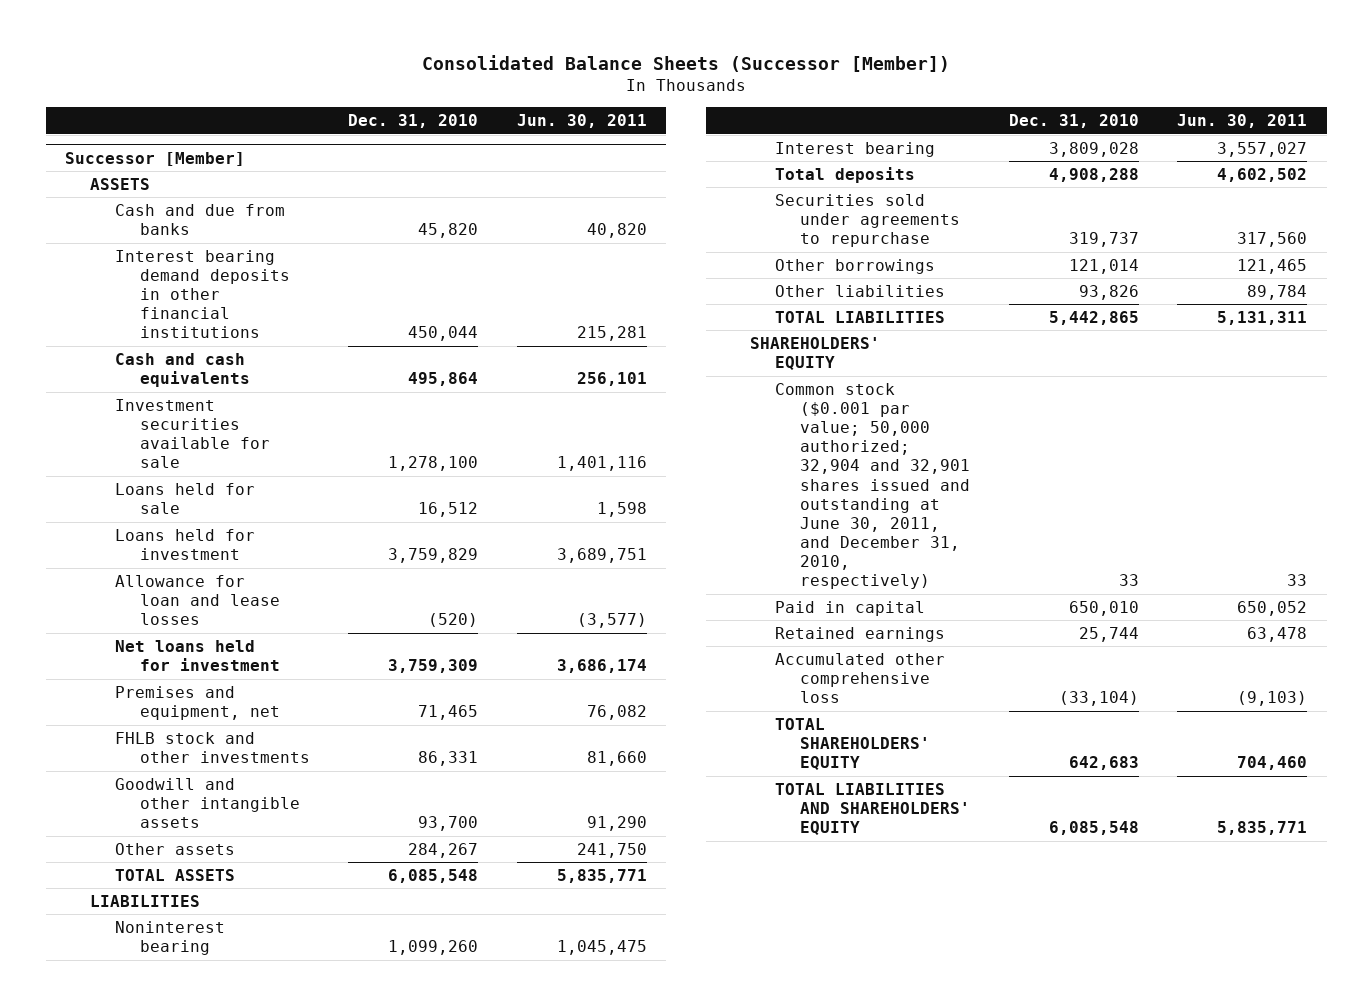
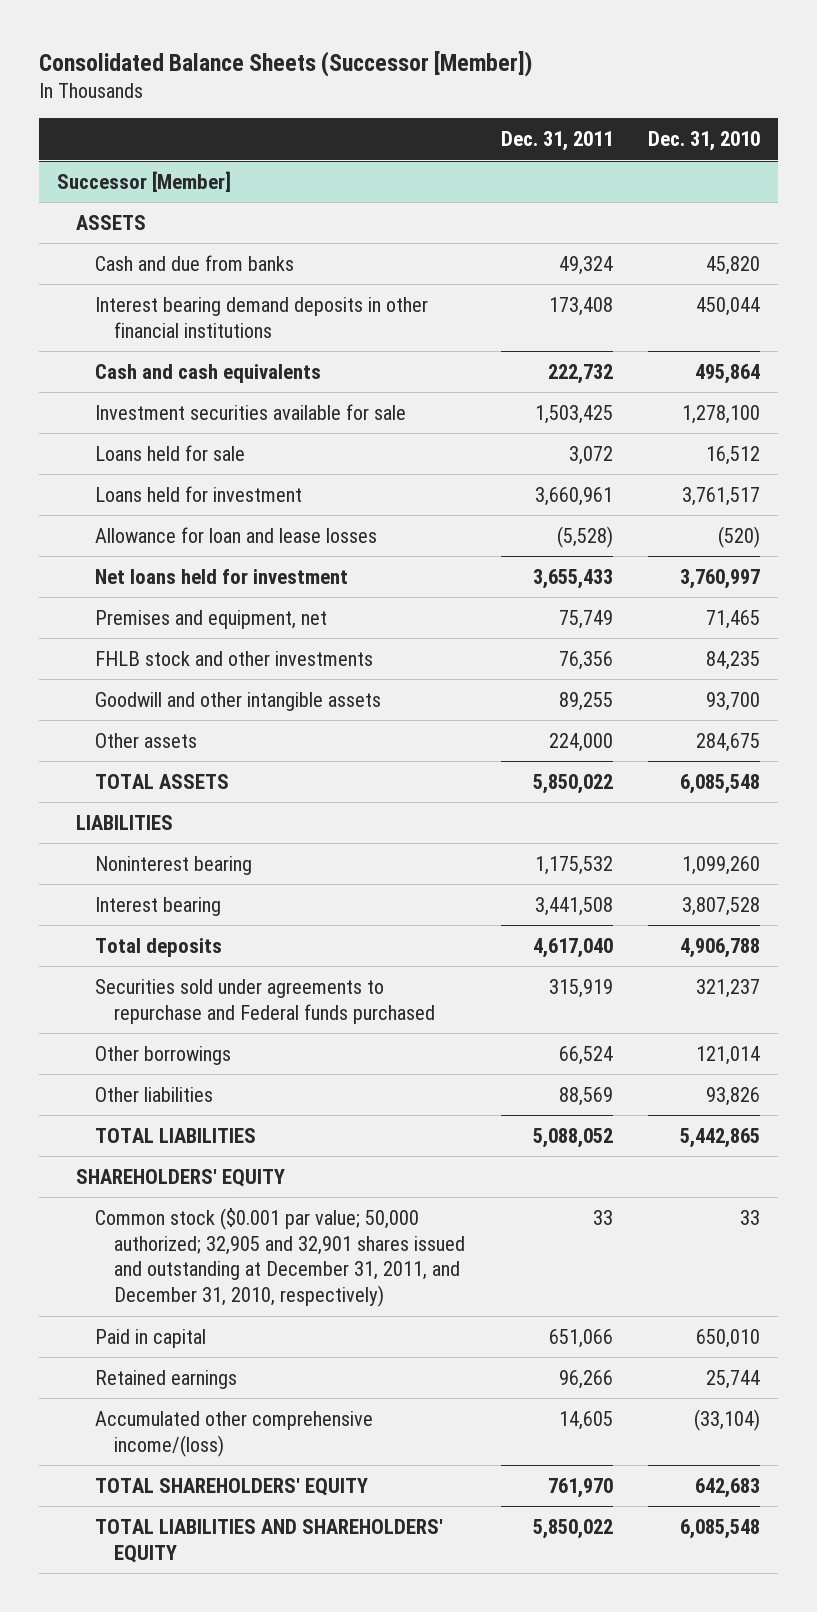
- | Dec. 31, 2010 | Jun. 30, 2011
+ | Dec. 31, 2011 | Dec. 31, 2010
@ Successor [Member]
- Loans held for investment | 3,759,829 | 3,689,751
+ Loans held for investment | 3,660,961 | 3,761,517
- Net loans held for investment | 3,759,309 | 3,686,174
+ Net loans held for investment | 3,655,433 | 3,760,997
- FHLB stock and other investments | 86,331 | 81,660
+ FHLB stock and other investments | 76,356 | 84,235
- Other assets | 284,267 | 241,750
+ Other assets | 224,000 | 284,675
- Interest bearing | 3,809,028 | 3,557,027
- Total deposits | 4,908,288 | 4,602,502
- Securities sold under agreements to repurchase | 319,737 | 317,560
+ Interest bearing | 3,441,508 | 3,807,528
+ Total deposits | 4,617,040 | 4,906,788
+ Securities sold under agreements to repurchase and Federal funds purchased | 315,919 | 321,237
- Common stock ($0.001 par value; 50,000 authorized; 32,904 and 32,901 shares issued and outstanding at June 30, 2011, and December 31, 2010, respectively) | 33 | 33
+ Common stock ($0.001 par value; 50,000 authorized; 32,905 and 32,901 shares issued and outstanding at December 31, 2011, and December 31, 2010, respectively) | 33 | 33
- Accumulated other comprehensive loss | (33,104) | (9,103)
+ Accumulated other comprehensive income/(loss) | 14,605 | (33,104)

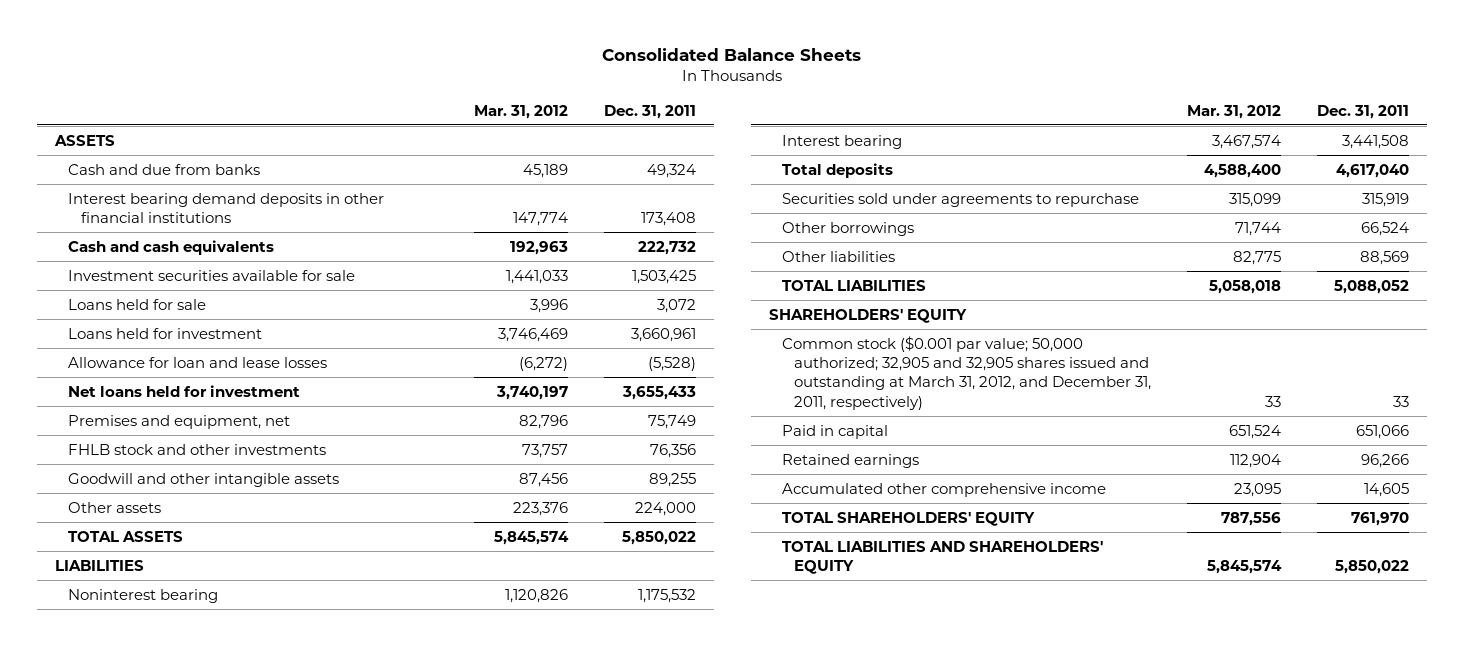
- Consolidated Balance Sheets (Successor [Member])
+ Consolidated Balance Sheets
- | Dec. 31, 2011 | Dec. 31, 2010
+ | Mar. 31, 2012 | Dec. 31, 2011
- Successor [Member]
- Securities sold under agreements to repurchase and Federal funds purchased | 315,919 | 321,237
+ Securities sold under agreements to repurchase | 315,099 | 315,919
- Common stock ($0.001 par value; 50,000 authorized; 32,905 and 32,901 shares issued and outstanding at December 31, 2011, and December 31, 2010, respectively) | 33 | 33
+ Common stock ($0.001 par value; 50,000 authorized; 32,905 and 32,905 shares issued and outstanding at March 31, 2012, and December 31, 2011, respectively) | 33 | 33
- Accumulated other comprehensive income/(loss) | 14,605 | (33,104)
+ Accumulated other comprehensive income | 23,095 | 14,605

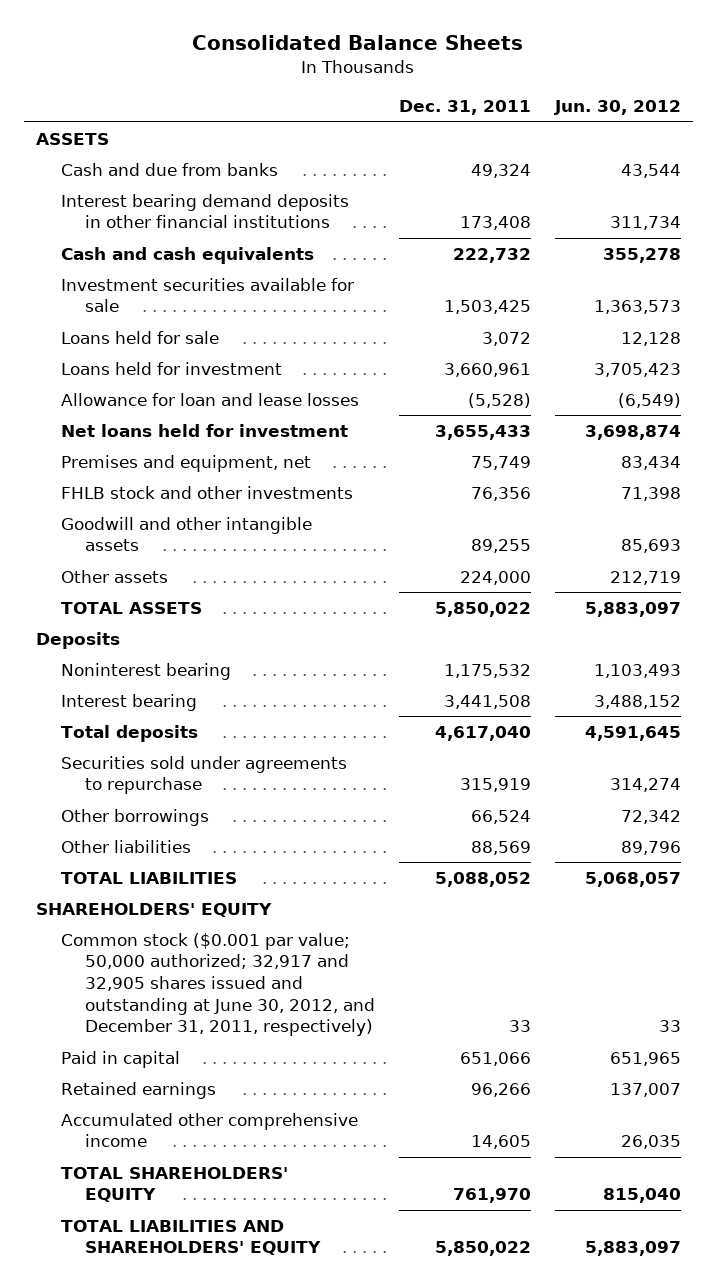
- | Mar. 31, 2012 | Dec. 31, 2011
+ | Dec. 31, 2011 | Jun. 30, 2012
- LIABILITIES
+ Deposits
- Common stock ($0.001 par value; 50,000 authorized; 32,905 and 32,905 shares issued and outstanding at March 31, 2012, and December 31, 2011, respectively) | 33 | 33
+ Common stock ($0.001 par value; 50,000 authorized; 32,917 and 32,905 shares issued and outstanding at June 30, 2012, and December 31, 2011, respectively) | 33 | 33

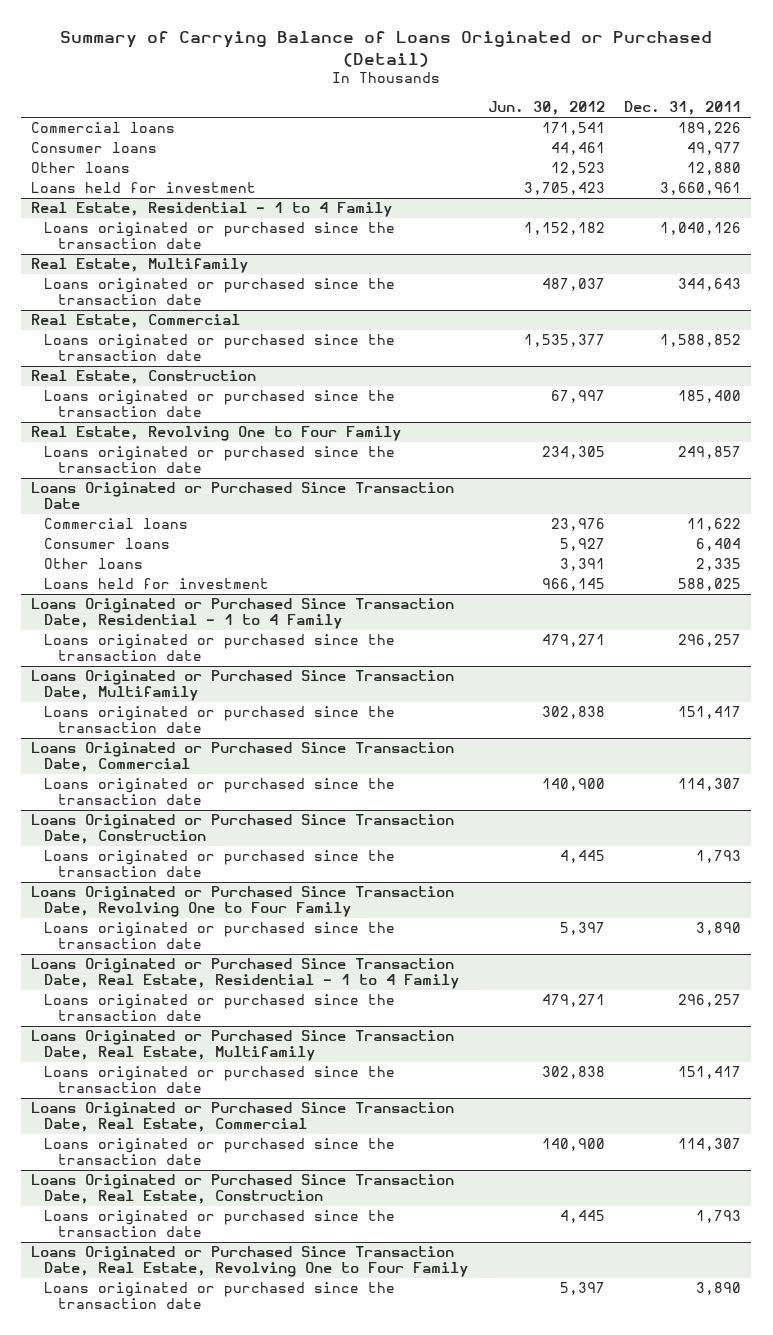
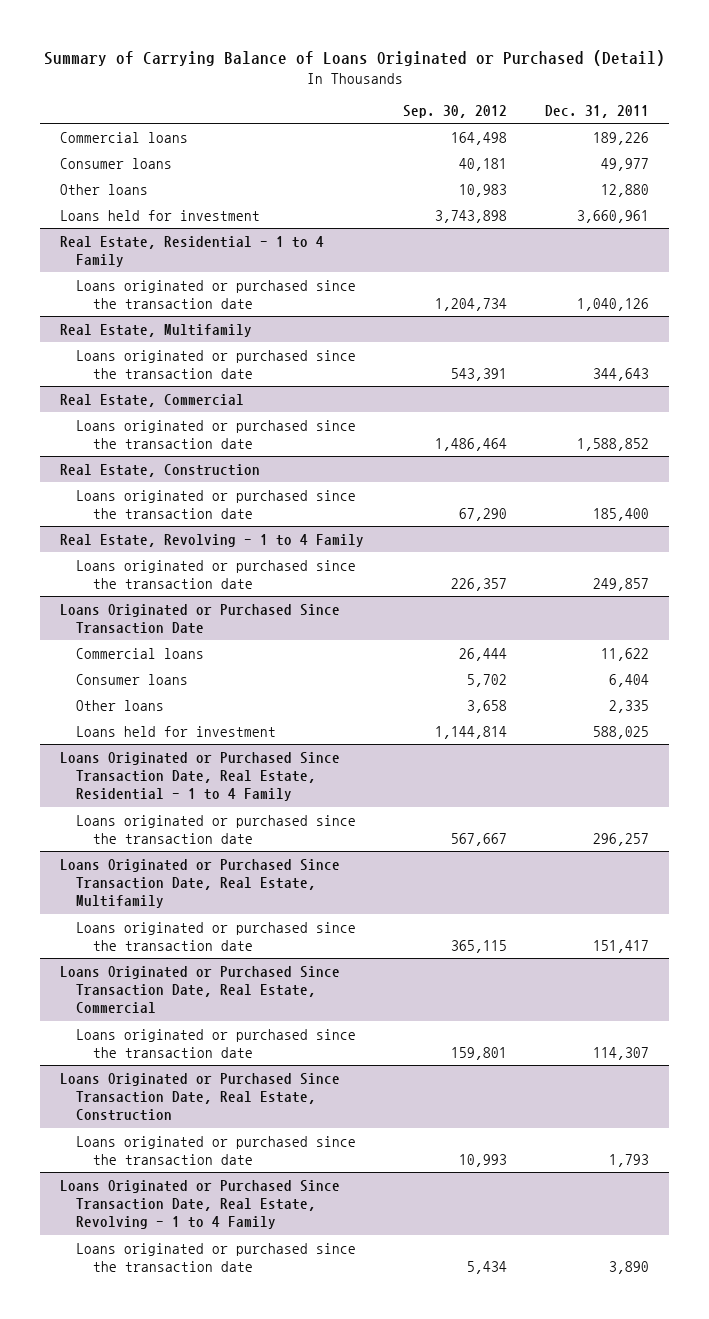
- | Jun. 30, 2012 | Dec. 31, 2011
+ | Sep. 30, 2012 | Dec. 31, 2011
- Real Estate, Revolving One to Four Family
+ Real Estate, Revolving - 1 to 4 Family
- Loans Originated or Purchased Since Transaction Date, Residential - 1 to 4 Family
- Loans originated or purchased since the transaction date | 479,271 | 296,257
- Loans Originated or Purchased Since Transaction Date, Multifamily
- Loans originated or purchased since the transaction date | 302,838 | 151,417
- Loans Originated or Purchased Since Transaction Date, Commercial
- Loans originated or purchased since the transaction date | 140,900 | 114,307
- Loans Originated or Purchased Since Transaction Date, Construction
- Loans originated or purchased since the transaction date | 4,445 | 1,793
- Loans Originated or Purchased Since Transaction Date, Revolving One to Four Family
- Loans originated or purchased since the transaction date | 5,397 | 3,890
- Loans Originated or Purchased Since Transaction Date, Real Estate, Revolving One to Four Family
+ Loans Originated or Purchased Since Transaction Date, Real Estate, Revolving - 1 to 4 Family

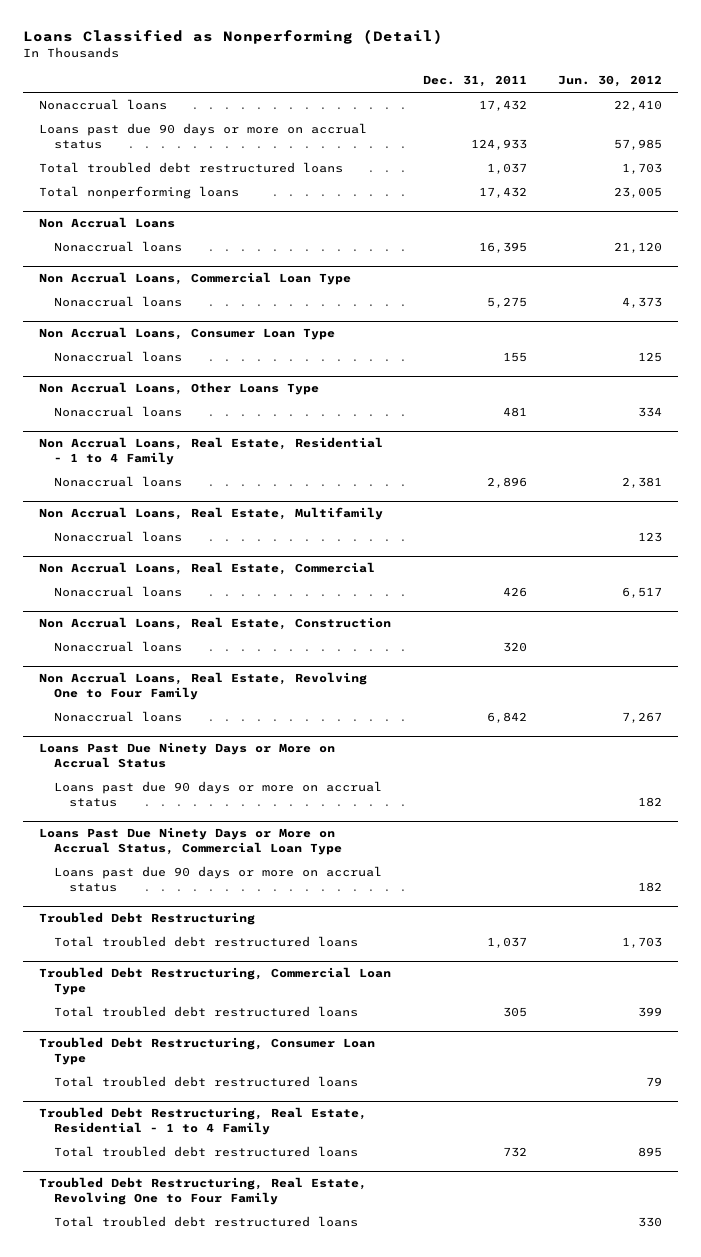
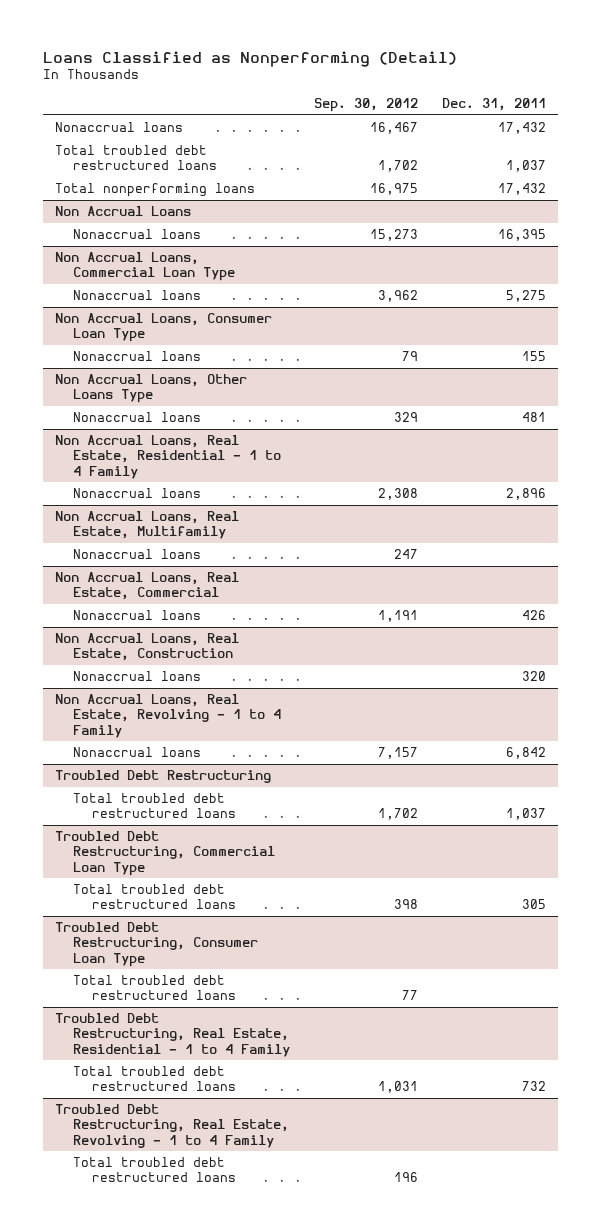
- | Dec. 31, 2011 | Jun. 30, 2012
+ | Sep. 30, 2012 | Dec. 31, 2011
- Loans past due 90 days or more on accrual status | 124,933 | 57,985
- Non Accrual Loans, Real Estate, Revolving One to Four Family
+ Non Accrual Loans, Real Estate, Revolving - 1 to 4 Family
- Loans Past Due Ninety Days or More on Accrual Status
- Loans past due 90 days or more on accrual status | | 182
- Loans Past Due Ninety Days or More on Accrual Status, Commercial Loan Type
- Loans past due 90 days or more on accrual status | | 182
- Troubled Debt Restructuring, Real Estate, Revolving One to Four Family
+ Troubled Debt Restructuring, Real Estate, Revolving - 1 to 4 Family

